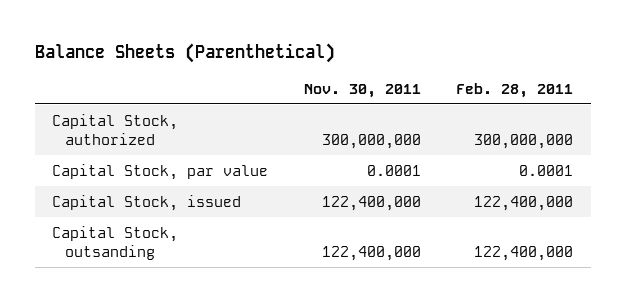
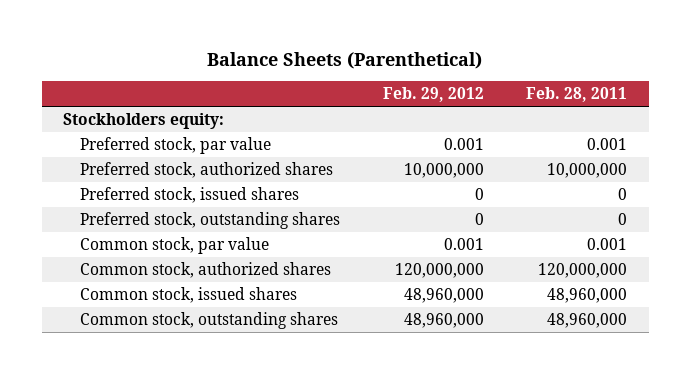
- | Nov. 30, 2011 | Feb. 28, 2011
+ | Feb. 29, 2012 | Feb. 28, 2011
- Capital Stock, authorized | 300,000,000 | 300,000,000
- Capital Stock, par value | 0.0001 | 0.0001
- Capital Stock, issued | 122,400,000 | 122,400,000
- Capital Stock, outsanding | 122,400,000 | 122,400,000
+ Stockholders equity:
+ Preferred stock, par value | 0.001 | 0.001
+ Preferred stock, authorized shares | 10,000,000 | 10,000,000
+ Preferred stock, issued shares | 0 | 0
+ Preferred stock, outstanding shares | 0 | 0
+ Common stock, par value | 0.001 | 0.001
+ Common stock, authorized shares | 120,000,000 | 120,000,000
+ Common stock, issued shares | 48,960,000 | 48,960,000
+ Common stock, outstanding shares | 48,960,000 | 48,960,000

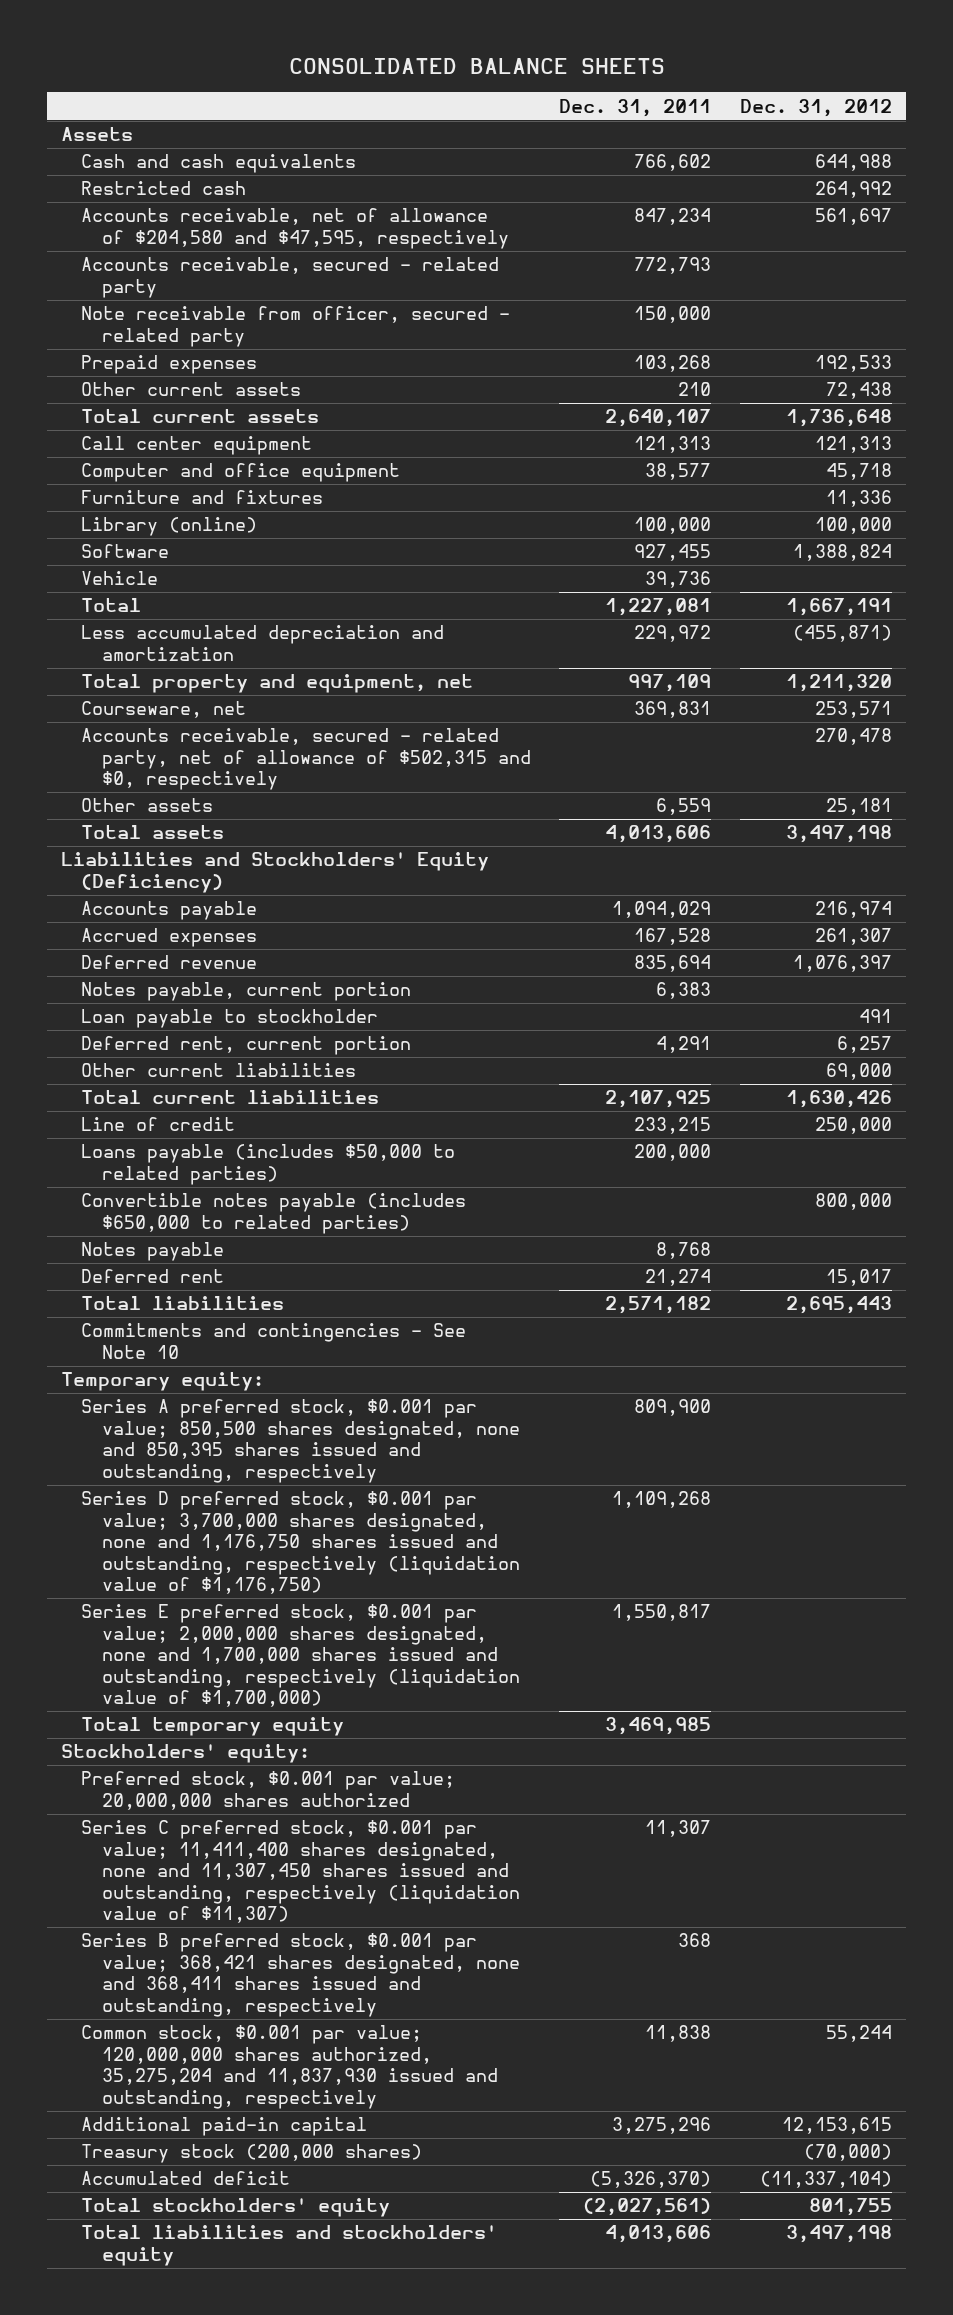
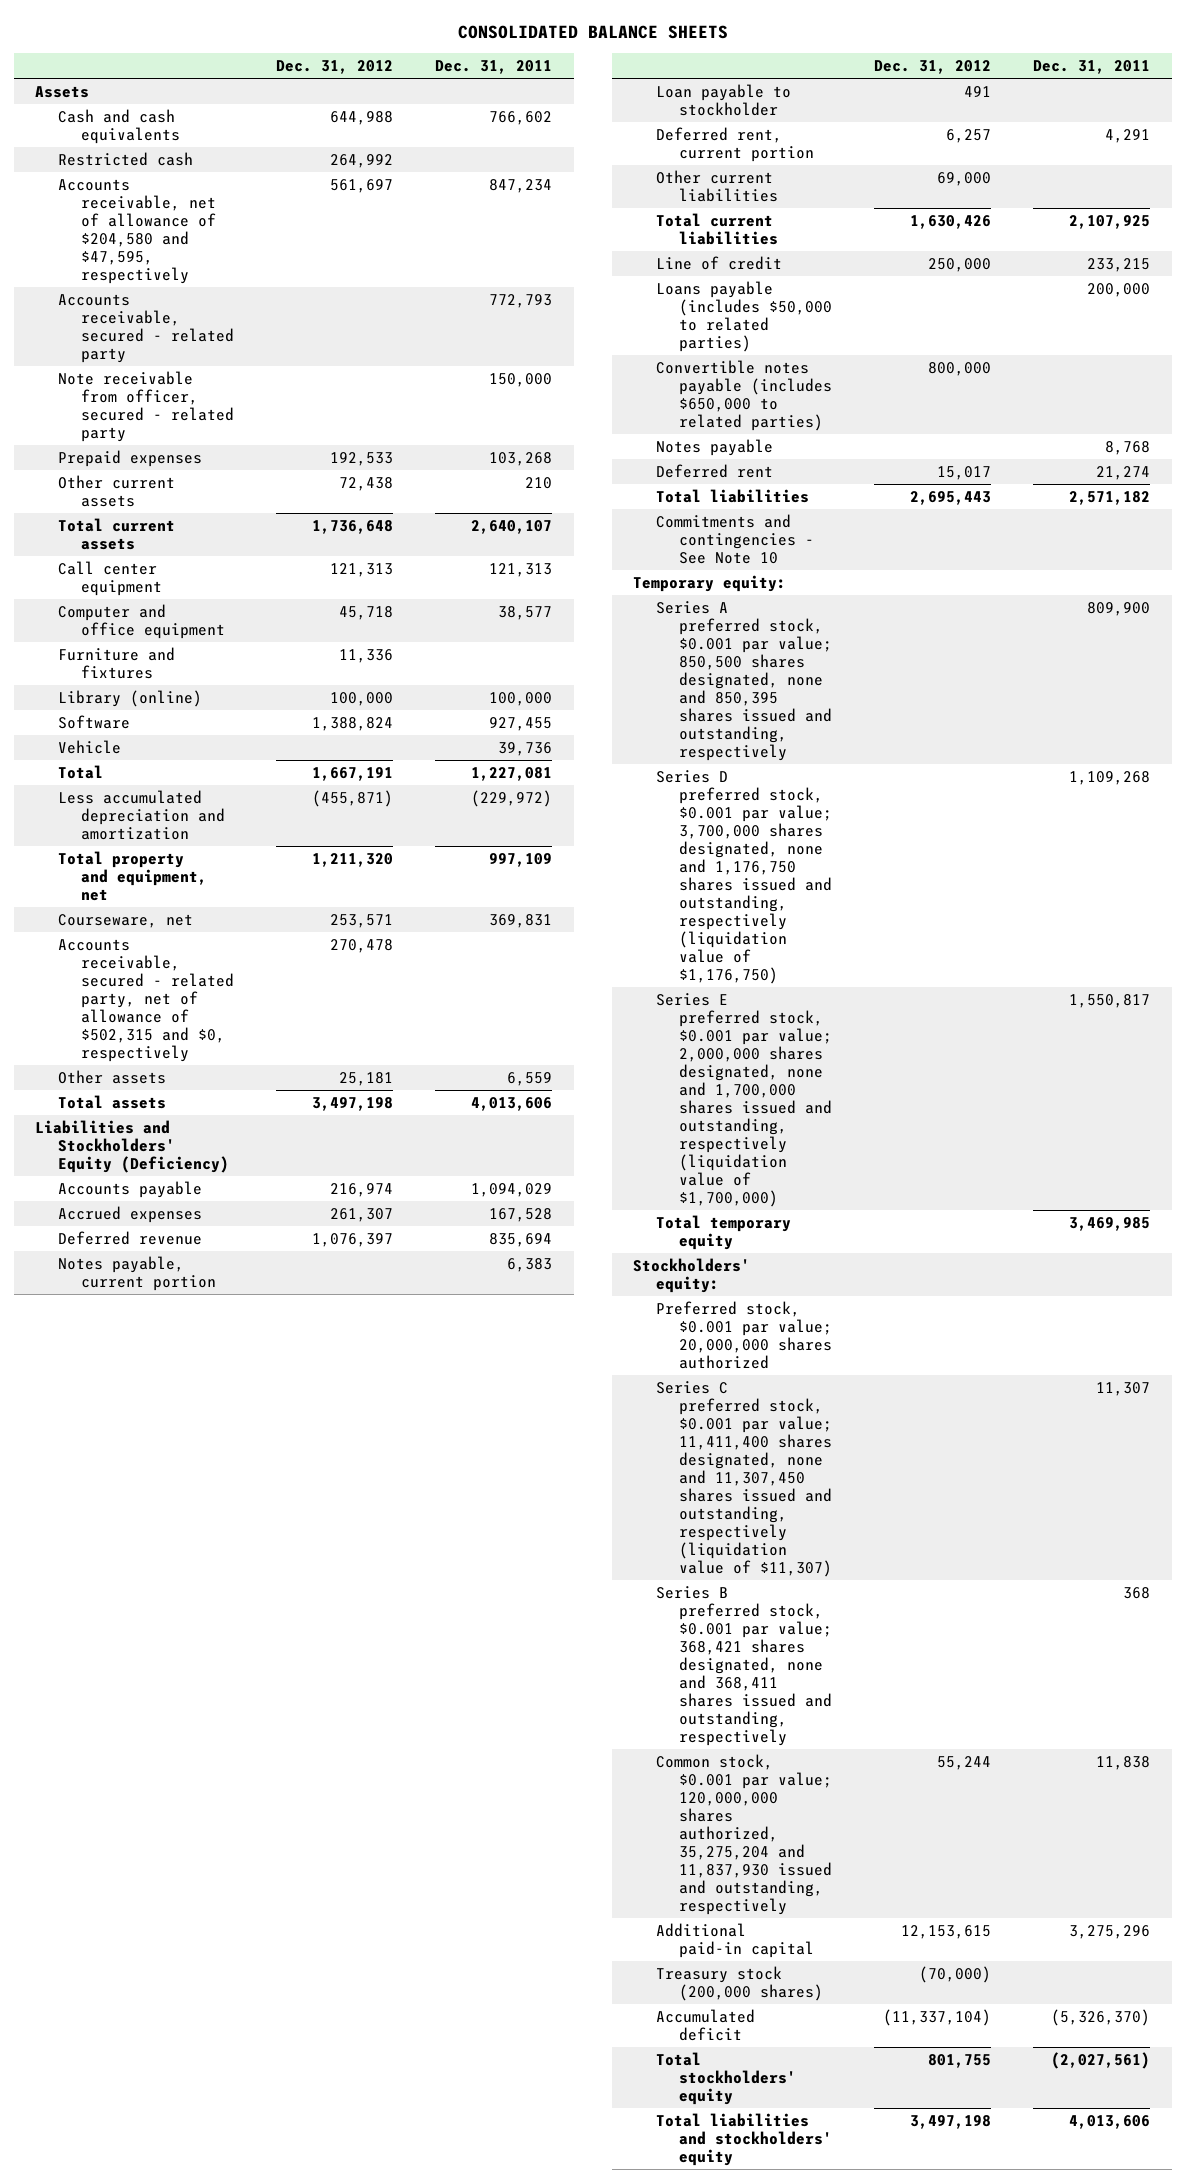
- | Dec. 31, 2011 | Dec. 31, 2012
+ | Dec. 31, 2012 | Dec. 31, 2011
- Less accumulated depreciation and amortization | 229,972 | (455,871)
+ Less accumulated depreciation and amortization | (455,871) | (229,972)

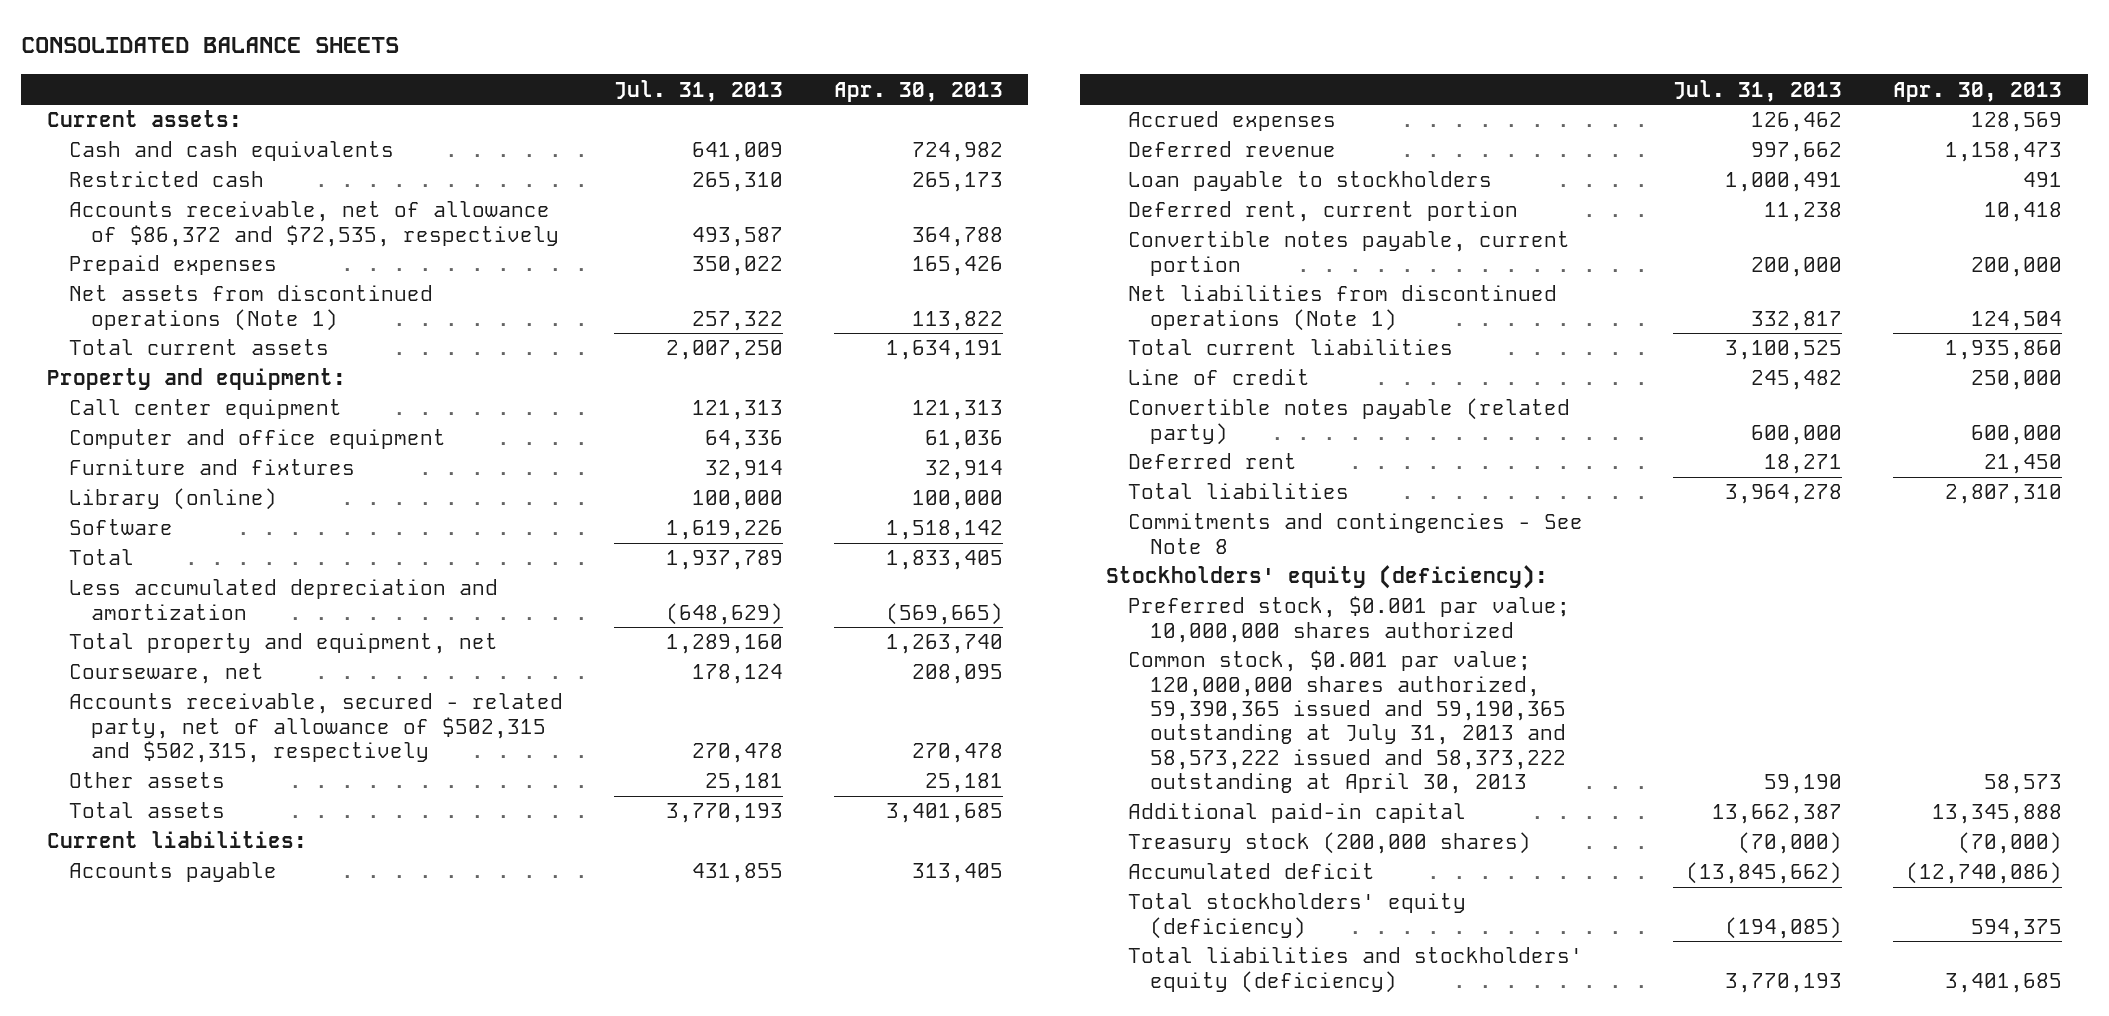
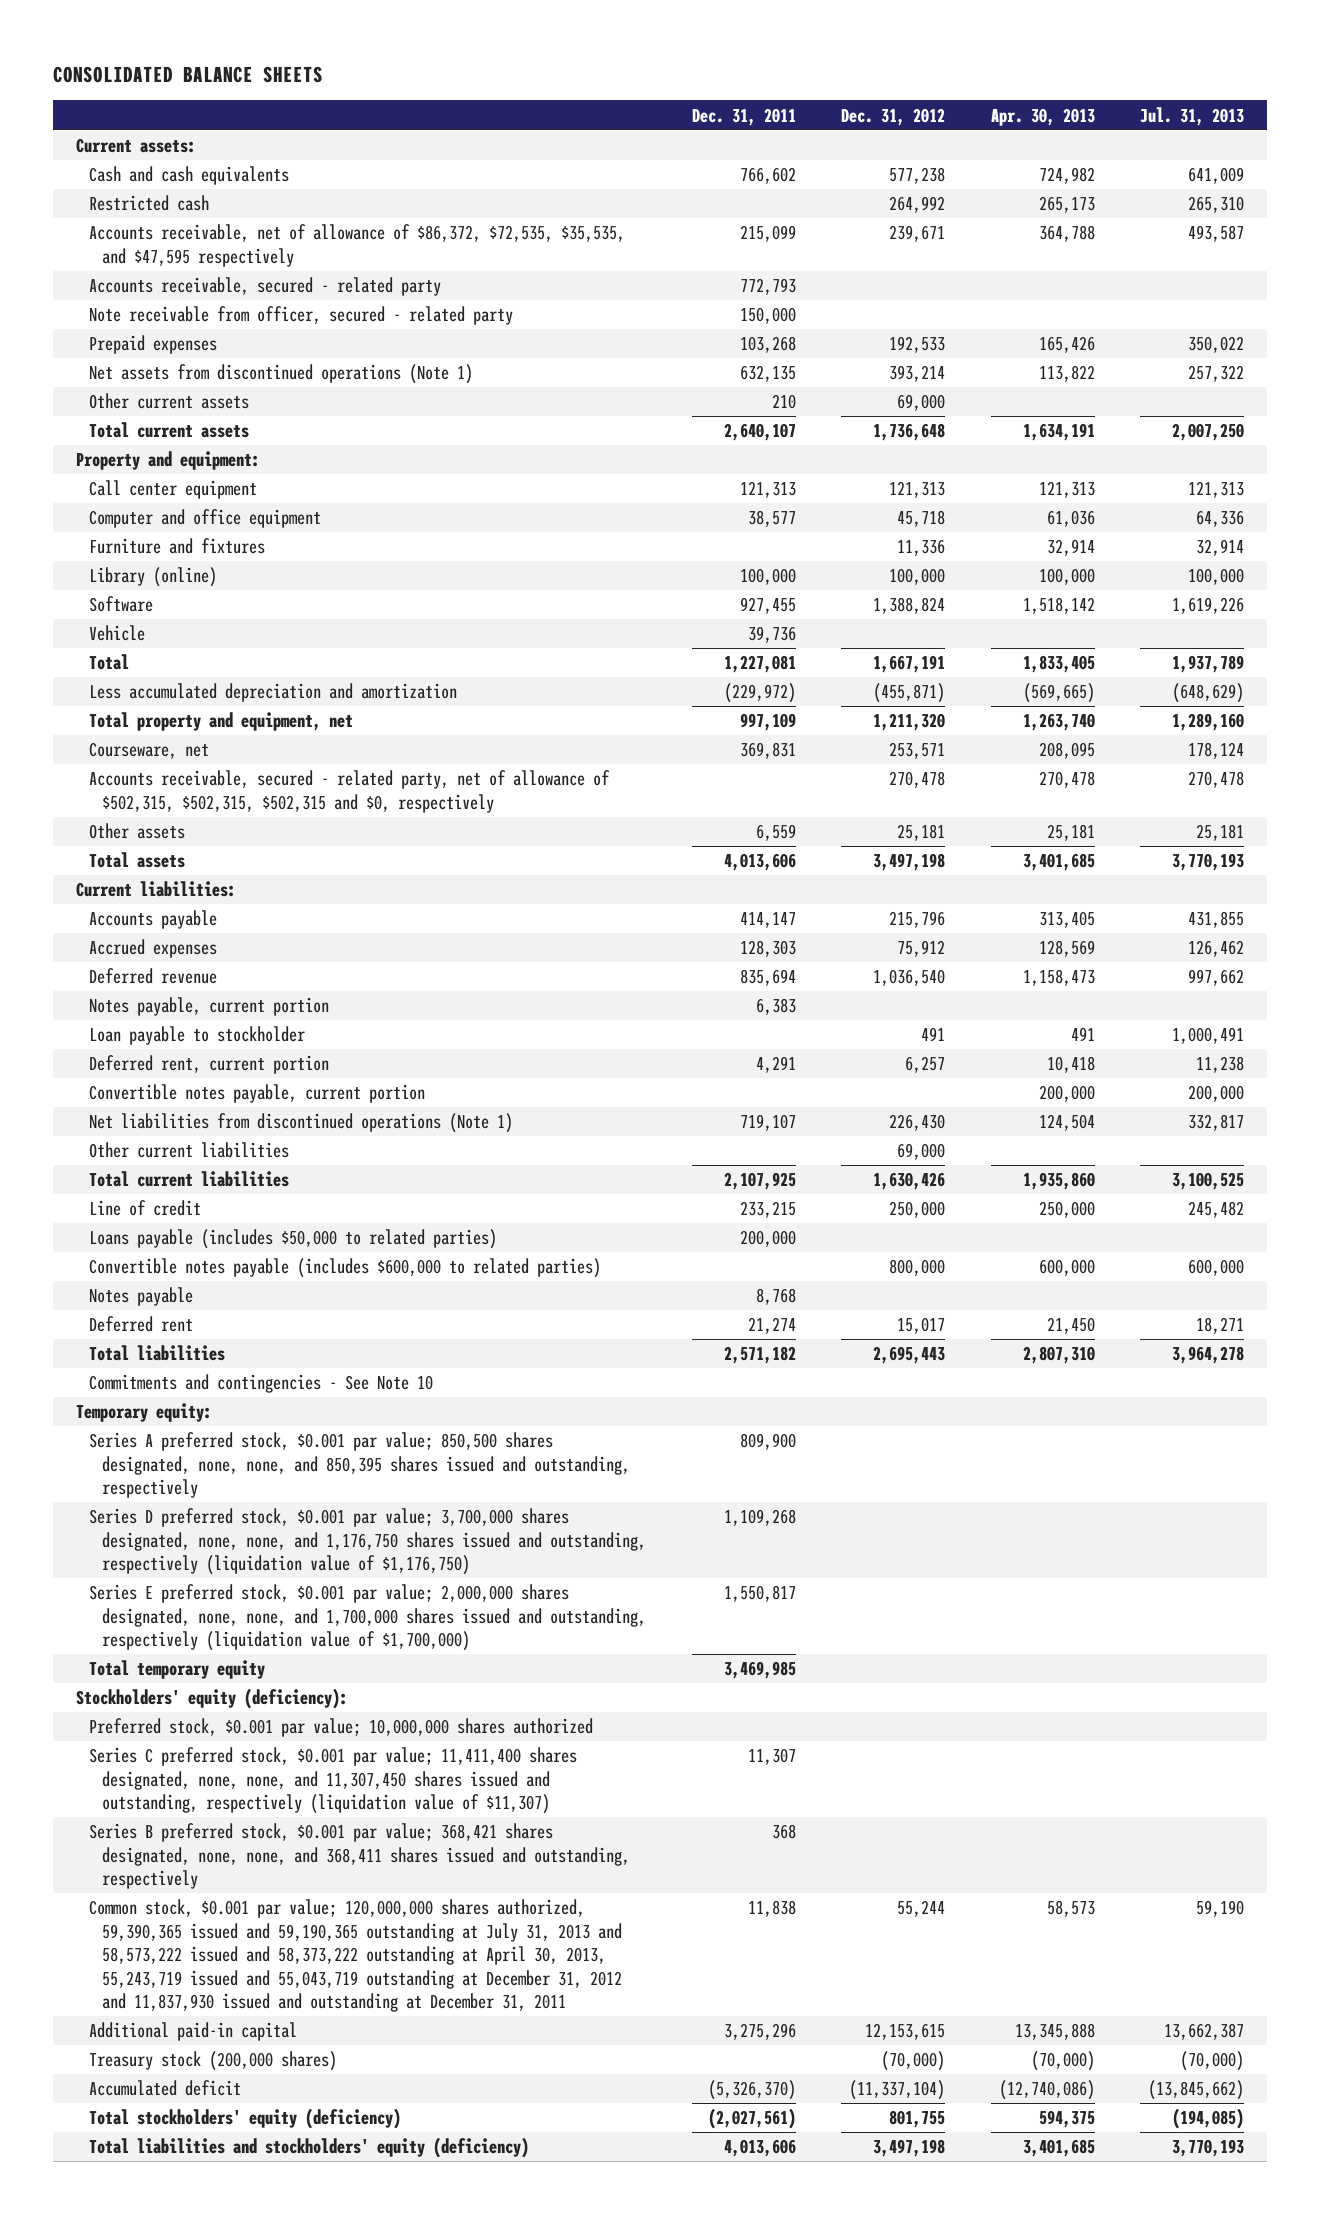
- | Jul. 31, 2013 | Apr. 30, 2013
+ | Dec. 31, 2011 | Dec. 31, 2012 | Apr. 30, 2013 | Jul. 31, 2013
- Accounts receivable, net of allowance of $86,372 and $72,535, respectively | 493,587 | 364,788
+ Accounts receivable, net of allowance of $86,372, $72,535, $35,535, and $47,595 respectively | 215,099 | 239,671 | 364,788 | 493,587
+ Accounts receivable, secured - related party | 772,793 | | |
+ Note receivable from officer, secured - related party | 150,000 | | |
+ Other current assets | 210 | 69,000 | |
+ Vehicle | 39,736 | | |
- Accounts receivable, secured - related party, net of allowance of $502,315 and $502,315, respectively | 270,478 | 270,478
+ Accounts receivable, secured - related party, net of allowance of $502,315, $502,315, $502,315 and $0, respectively | | 270,478 | 270,478 | 270,478
- Loan payable to stockholders | 1,000,491 | 491
+ Notes payable, current portion | 6,383 | | |
+ Loan payable to stockholder | | 491 | 491 | 1,000,491
+ Other current liabilities | | 69,000 | |
- Convertible notes payable (related party) | 600,000 | 600,000
+ Loans payable (includes $50,000 to related parties) | 200,000 | | |
+ Convertible notes payable (includes $600,000 to related parties) | | 800,000 | 600,000 | 600,000
+ Notes payable | 8,768 | | |
- Commitments and contingencies - See Note 8
+ Commitments and contingencies - See Note 10
+ Temporary equity:
+ Series A preferred stock, $0.001 par value; 850,500 shares designated, none, none, and 850,395 shares issued and outstanding, respectively | 809,900 | | |
+ Series D preferred stock, $0.001 par value; 3,700,000 shares designated, none, none, and 1,176,750 shares issued and outstanding, respectively (liquidation value of $1,176,750) | 1,109,268 | | |
+ Series E preferred stock, $0.001 par value; 2,000,000 shares designated, none, none, and 1,700,000 shares issued and outstanding, respectively (liquidation value of $1,700,000) | 1,550,817 | | |
+ Total temporary equity | 3,469,985 | | |
- Common stock, $0.001 par value; 120,000,000 shares authorized, 59,390,365 issued and 59,190,365 outstanding at July 31, 2013 and 58,573,222 issued and 58,373,222 outstanding at April 30, 2013 | 59,190 | 58,573
+ Series C preferred stock, $0.001 par value; 11,411,400 shares designated, none, none, and 11,307,450 shares issued and outstanding, respectively (liquidation value of $11,307) | 11,307 | | |
+ Series B preferred stock, $0.001 par value; 368,421 shares designated, none, none, and 368,411 shares issued and outstanding, respectively | 368 | | |
+ Common stock, $0.001 par value; 120,000,000 shares authorized, 59,390,365 issued and 59,190,365 outstanding at July 31, 2013 and 58,573,222 issued and 58,373,222 outstanding at April 30, 2013, 55,243,719 issued and 55,043,719 outstanding at December 31, 2012 and 11,837,930 issued and outstanding at December 31, 2011 | 11,838 | 55,244 | 58,573 | 59,190

